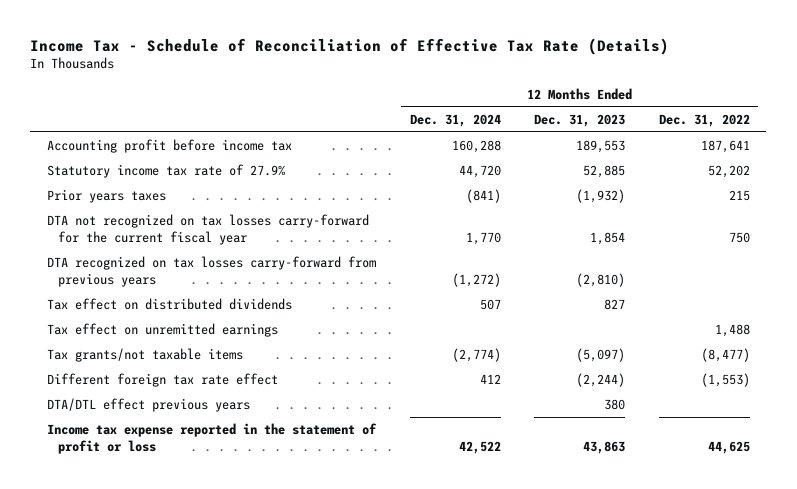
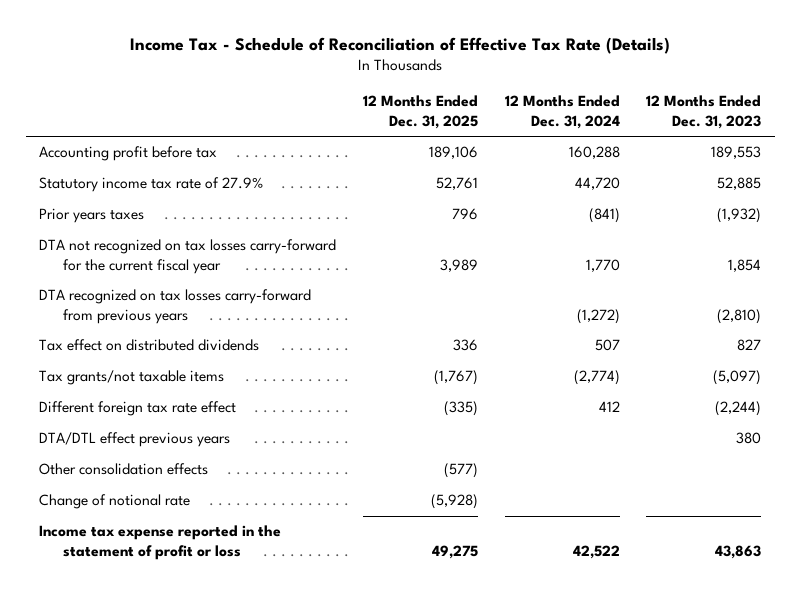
- | 12 Months Ended Dec. 31, 2024 | 12 Months Ended Dec. 31, 2023 | 12 Months Ended Dec. 31, 2022
+ | 12 Months Ended Dec. 31, 2025 | 12 Months Ended Dec. 31, 2024 | 12 Months Ended Dec. 31, 2023
- Accounting profit before income tax | 160,288 | 189,553 | 187,641
+ Accounting profit before tax | 189,106 | 160,288 | 189,553
- Tax effect on unremitted earnings | | | 1,488
+ Other consolidation effects | (577) | |
+ Change of notional rate | (5,928) | |

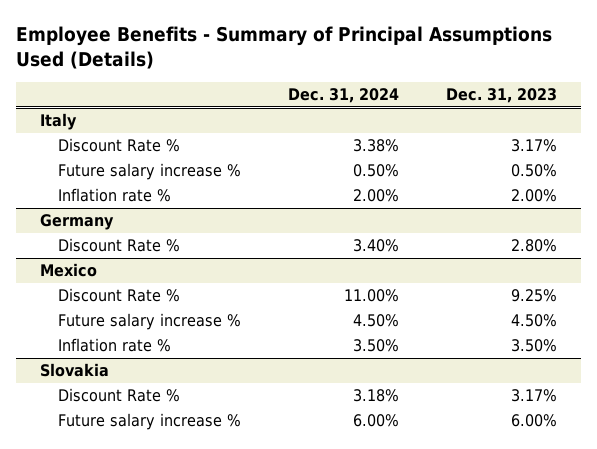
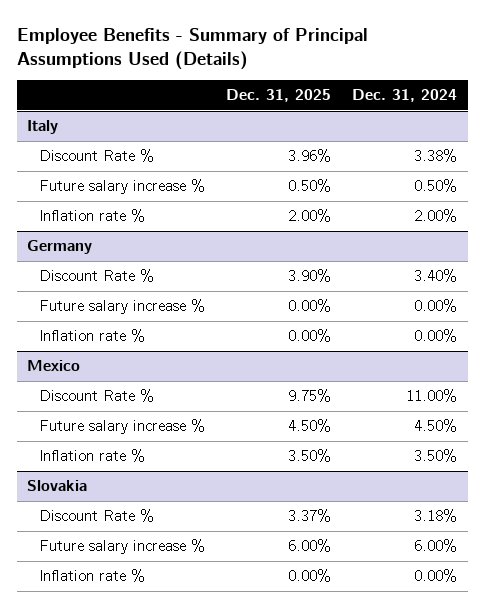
- | Dec. 31, 2024 | Dec. 31, 2023
+ | Dec. 31, 2025 | Dec. 31, 2024
@ Germany
+ Future salary increase % | 0.00% | 0.00%
+ Inflation rate % | 0.00% | 0.00%
@ Slovakia
+ Inflation rate % | 0.00% | 0.00%

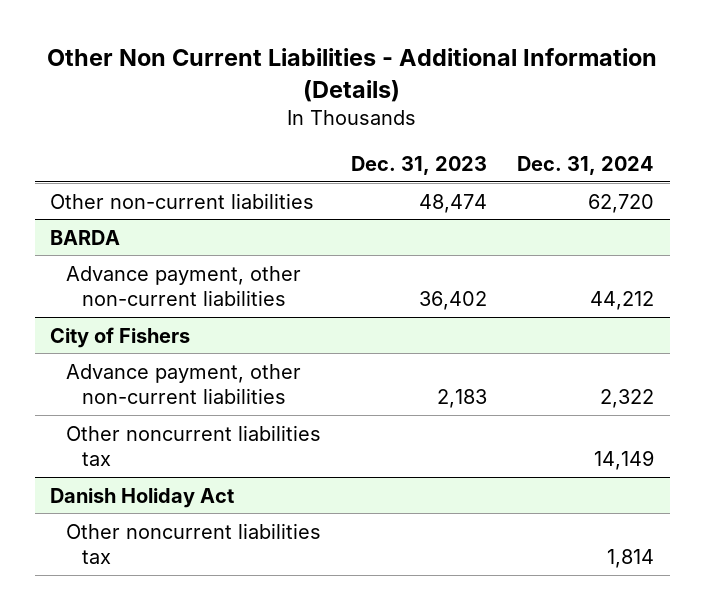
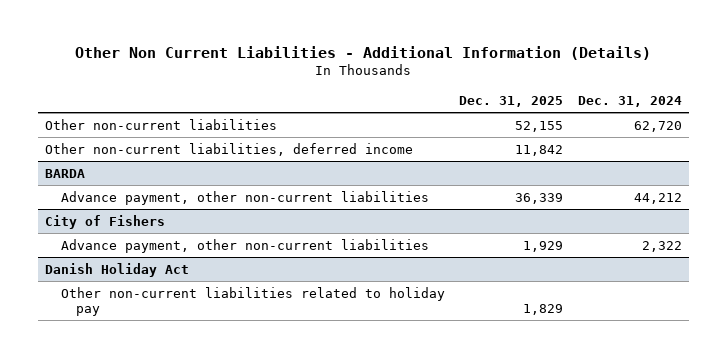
- | Dec. 31, 2023 | Dec. 31, 2024
+ | Dec. 31, 2025 | Dec. 31, 2024
+ Other non-current liabilities, deferred income | 11,842 |
@ City of Fishers
- Other noncurrent liabilities tax | | 14,149
@ Danish Holiday Act
- Other noncurrent liabilities tax | | 1,814
+ Other non-current liabilities related to holiday pay | 1,829 |

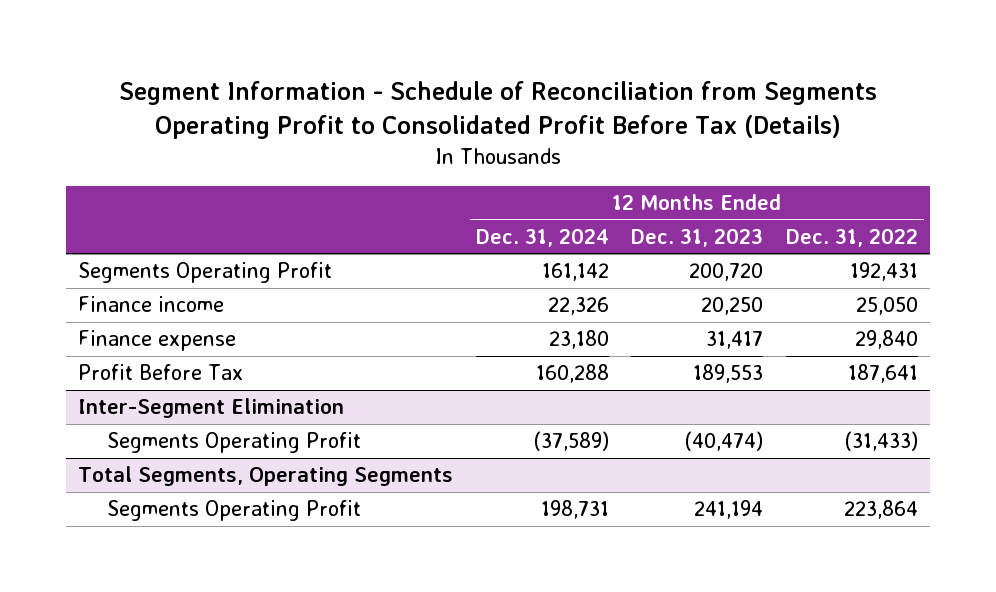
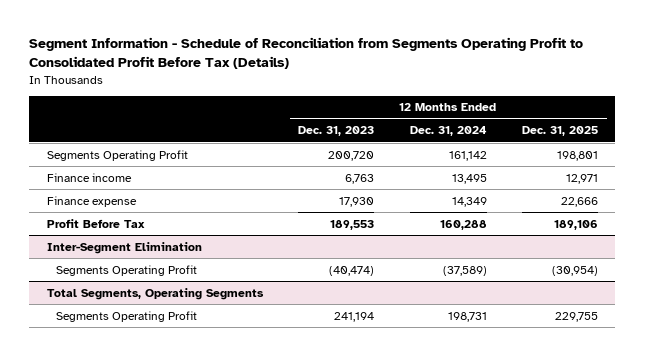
- | 12 Months Ended Dec. 31, 2024 | 12 Months Ended Dec. 31, 2023 | 12 Months Ended Dec. 31, 2022
+ | 12 Months Ended Dec. 31, 2023 | 12 Months Ended Dec. 31, 2024 | 12 Months Ended Dec. 31, 2025
- Finance income | 22,326 | 20,250 | 25,050
- Finance expense | 23,180 | 31,417 | 29,840
+ Finance income | 6,763 | 13,495 | 12,971
+ Finance expense | 17,930 | 14,349 | 22,666

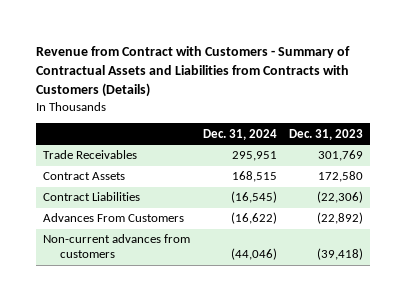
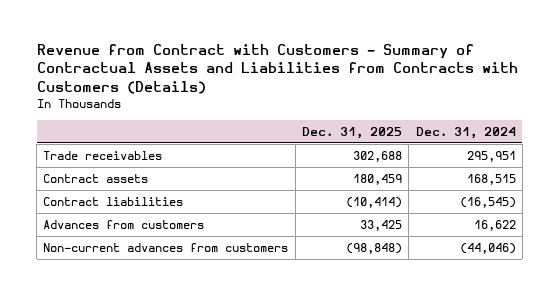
- | Dec. 31, 2024 | Dec. 31, 2023
+ | Dec. 31, 2025 | Dec. 31, 2024
- Trade Receivables | 295,951 | 301,769
- Contract Assets | 168,515 | 172,580
- Contract Liabilities | (16,545) | (22,306)
- Advances From Customers | (16,622) | (22,892)
+ Trade receivables | 302,688 | 295,951
+ Contract assets | 180,459 | 168,515
+ Contract liabilities | (10,414) | (16,545)
+ Advances from customers | 33,425 | 16,622

